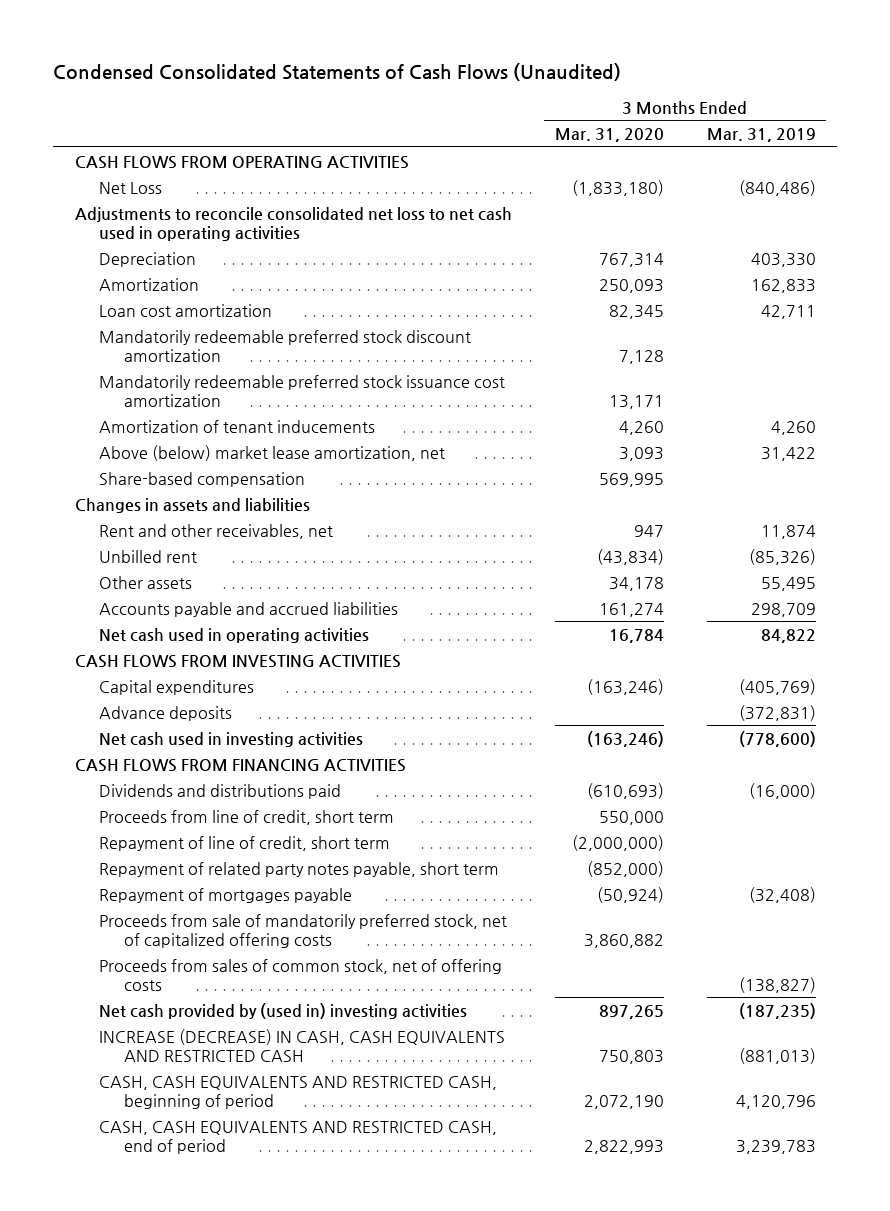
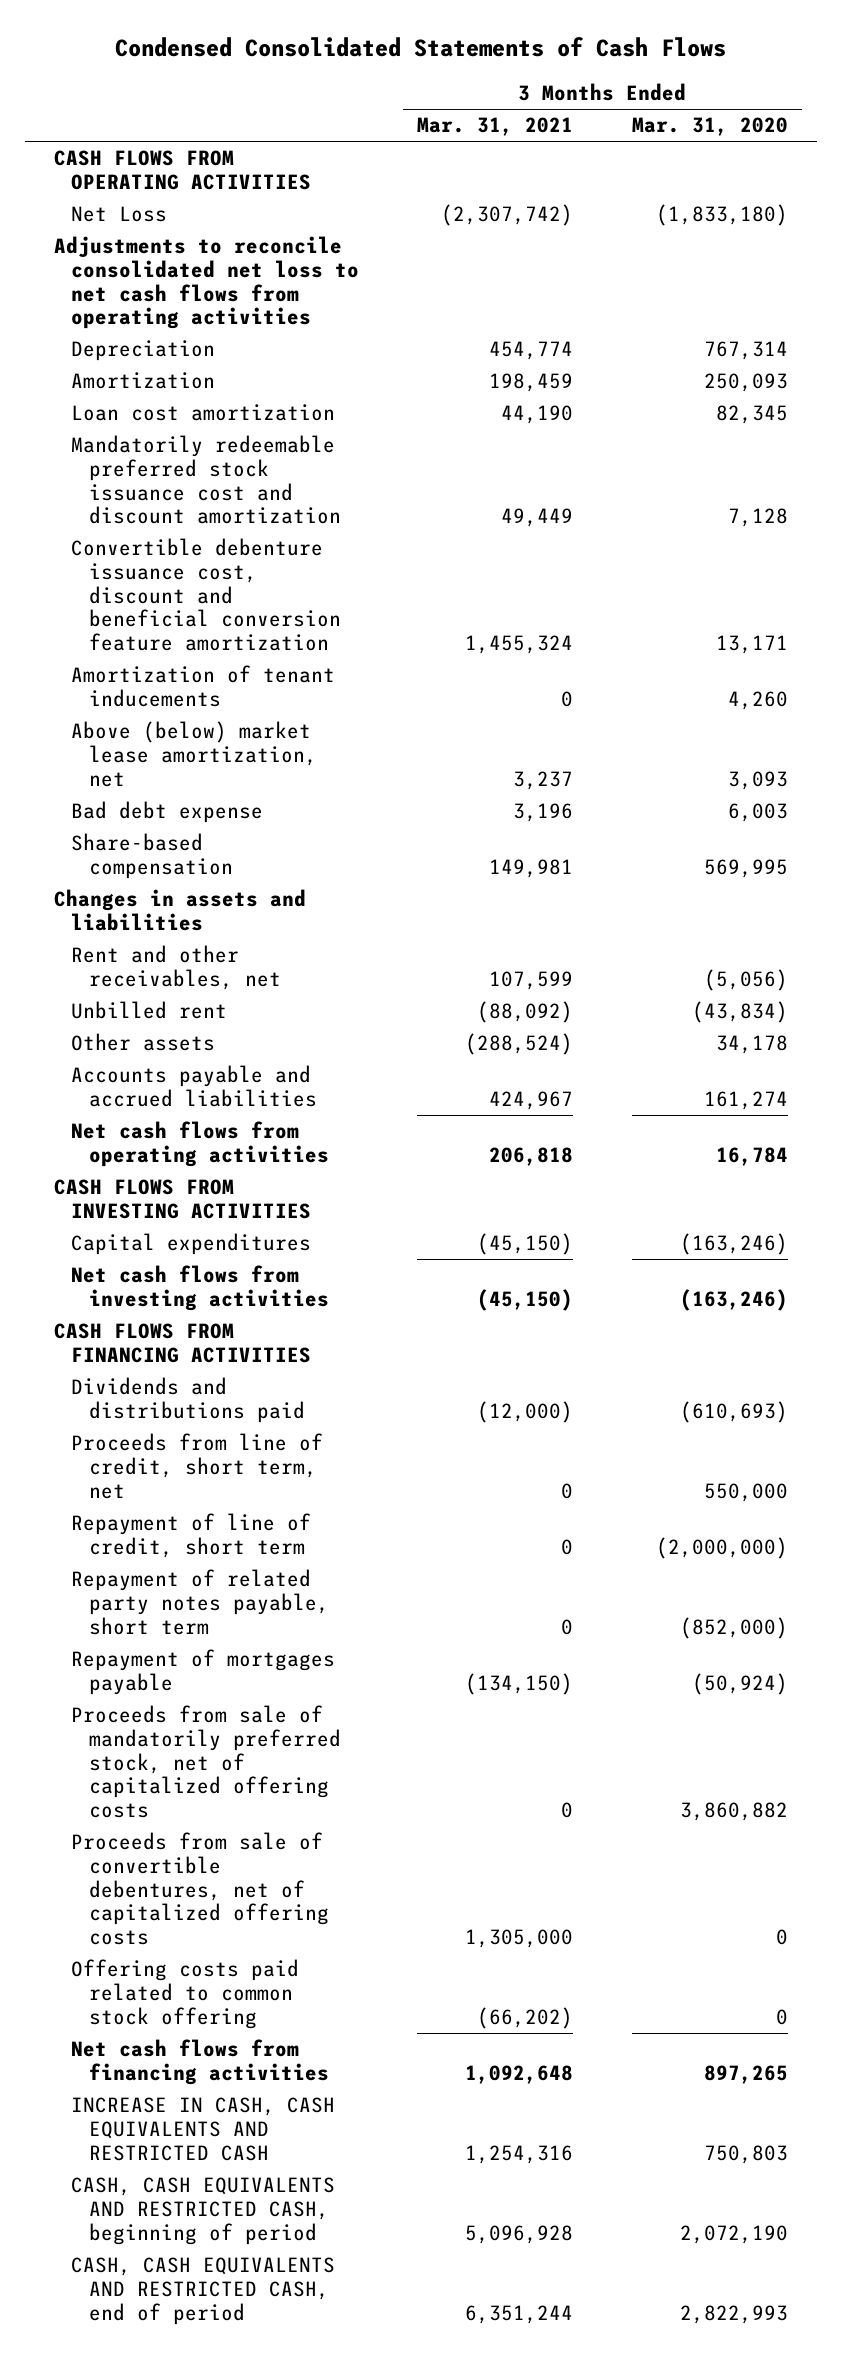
- Condensed Consolidated Statements of Cash Flows (Unaudited)
+ Condensed Consolidated Statements of Cash Flows
- | 3 Months Ended Mar. 31, 2020 | 3 Months Ended Mar. 31, 2019
+ | 3 Months Ended Mar. 31, 2021 | 3 Months Ended Mar. 31, 2020
- Adjustments to reconcile consolidated net loss to net cash used in operating activities
+ Adjustments to reconcile consolidated net loss to net cash flows from operating activities
- Mandatorily redeemable preferred stock discount amortization | 7,128 |
- Mandatorily redeemable preferred stock issuance cost amortization | 13,171 |
+ Mandatorily redeemable preferred stock issuance cost and discount amortization | 49,449 | 7,128
+ Convertible debenture issuance cost, discount and beneficial conversion feature amortization | 1,455,324 | 13,171
+ Bad debt expense | 3,196 | 6,003
- Rent and other receivables, net | 947 | 11,874
+ Rent and other receivables, net | 107,599 | (5,056)
- Net cash used in operating activities | 16,784 | 84,822
+ Net cash flows from operating activities | 206,818 | 16,784
- Advance deposits | | (372,831)
- Net cash used in investing activities | (163,246) | (778,600)
+ Net cash flows from investing activities | (45,150) | (163,246)
- Proceeds from line of credit, short term | 550,000 |
+ Proceeds from line of credit, short term, net | 0 | 550,000
- Proceeds from sales of common stock, net of offering costs | | (138,827)
- Net cash provided by (used in) investing activities | 897,265 | (187,235)
- INCREASE (DECREASE) IN CASH, CASH EQUIVALENTS AND RESTRICTED CASH | 750,803 | (881,013)
+ Proceeds from sale of convertible debentures, net of capitalized offering costs | 1,305,000 | 0
+ Offering costs paid related to common stock offering | (66,202) | 0
+ Net cash flows from financing activities | 1,092,648 | 897,265
+ INCREASE IN CASH, CASH EQUIVALENTS AND RESTRICTED CASH | 1,254,316 | 750,803

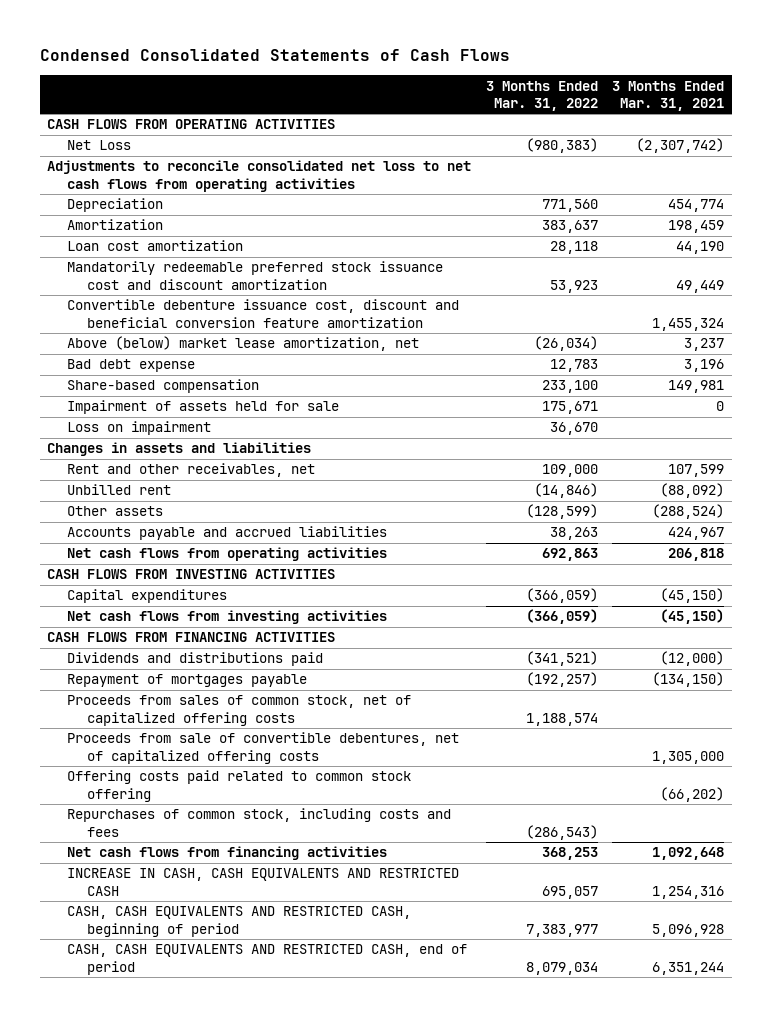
- | 3 Months Ended Mar. 31, 2021 | 3 Months Ended Mar. 31, 2020
+ | 3 Months Ended Mar. 31, 2022 | 3 Months Ended Mar. 31, 2021
- Amortization of tenant inducements | 0 | 4,260
+ Impairment of assets held for sale | 175,671 | 0
+ Loss on impairment | 36,670 |
- Proceeds from line of credit, short term, net | 0 | 550,000
- Repayment of line of credit, short term | 0 | (2,000,000)
- Repayment of related party notes payable, short term | 0 | (852,000)
- Proceeds from sale of mandatorily preferred stock, net of capitalized offering costs | 0 | 3,860,882
+ Proceeds from sales of common stock, net of capitalized offering costs | 1,188,574 |
+ Repurchases of common stock, including costs and fees | (286,543) |

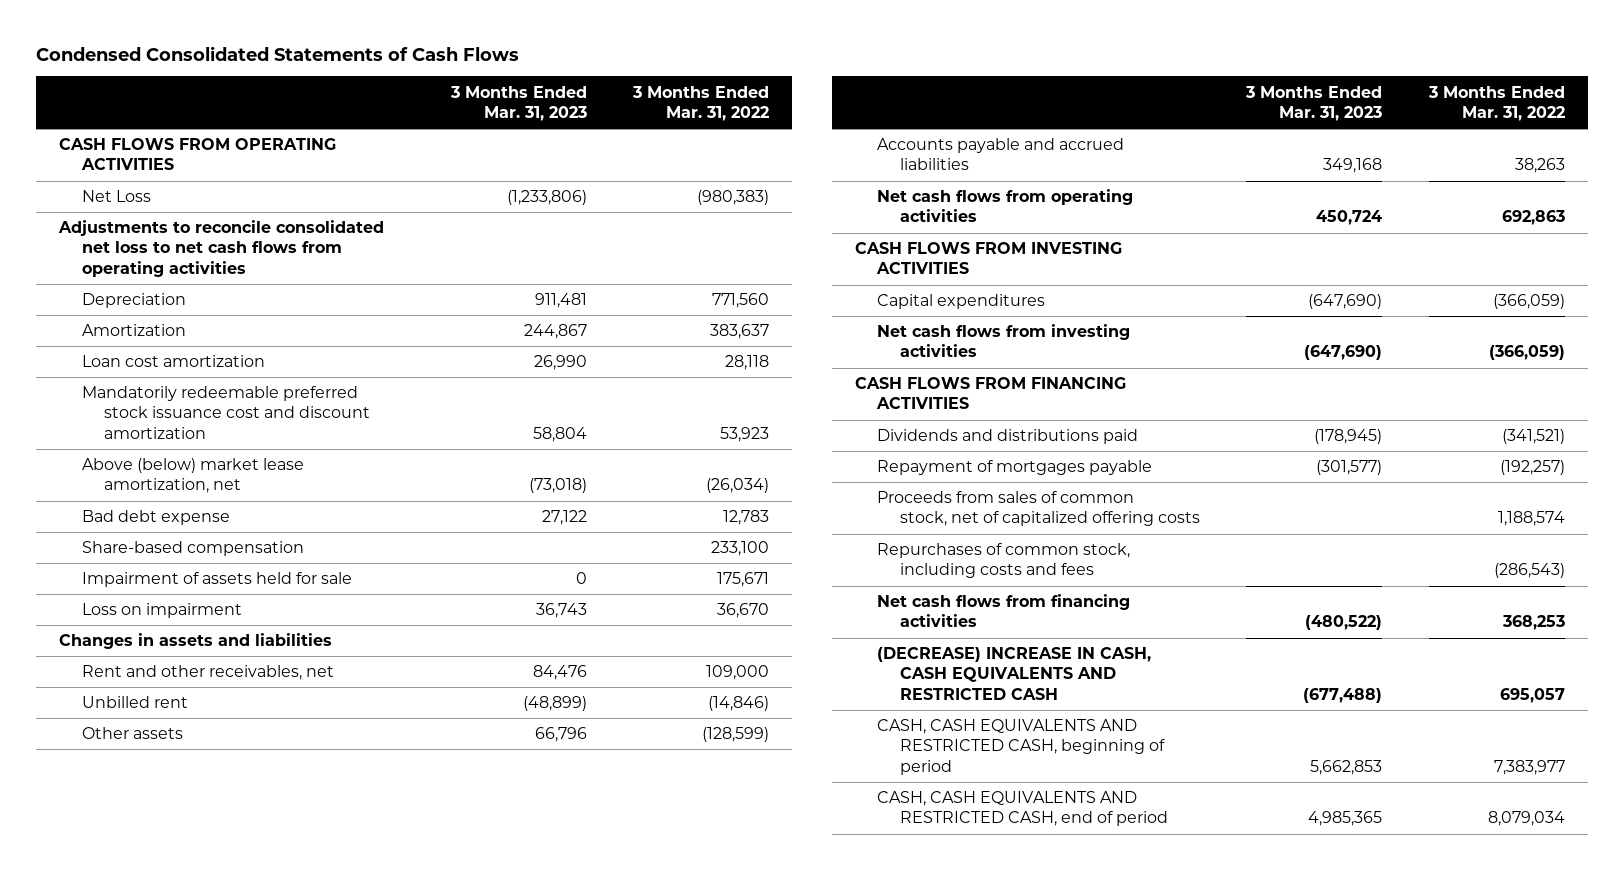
- | 3 Months Ended Mar. 31, 2022 | 3 Months Ended Mar. 31, 2021
+ | 3 Months Ended Mar. 31, 2023 | 3 Months Ended Mar. 31, 2022
- Convertible debenture issuance cost, discount and beneficial conversion feature amortization | | 1,455,324
- Proceeds from sale of convertible debentures, net of capitalized offering costs | | 1,305,000
- Offering costs paid related to common stock offering | | (66,202)
- INCREASE IN CASH, CASH EQUIVALENTS AND RESTRICTED CASH | 695,057 | 1,254,316
+ (DECREASE) INCREASE IN CASH, CASH EQUIVALENTS AND RESTRICTED CASH | (677,488) | 695,057

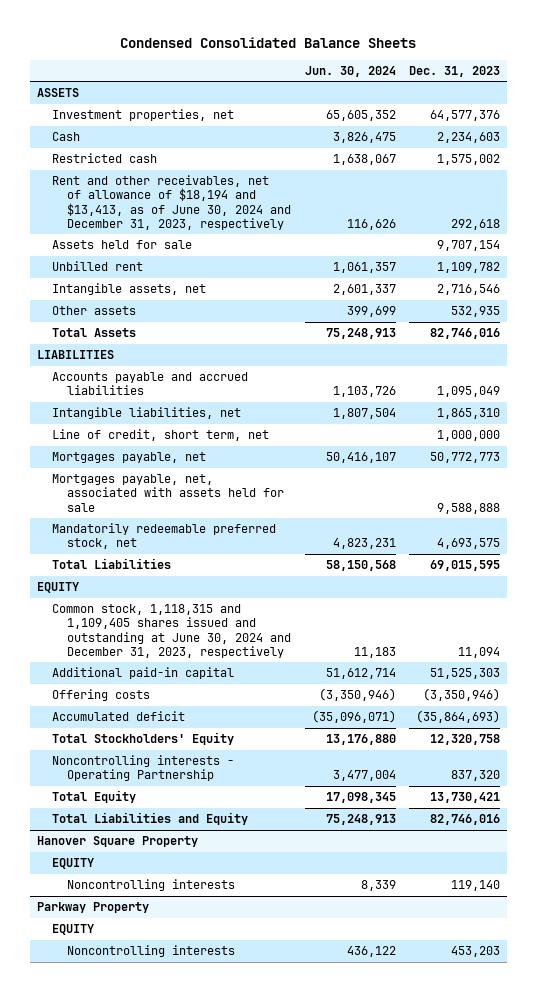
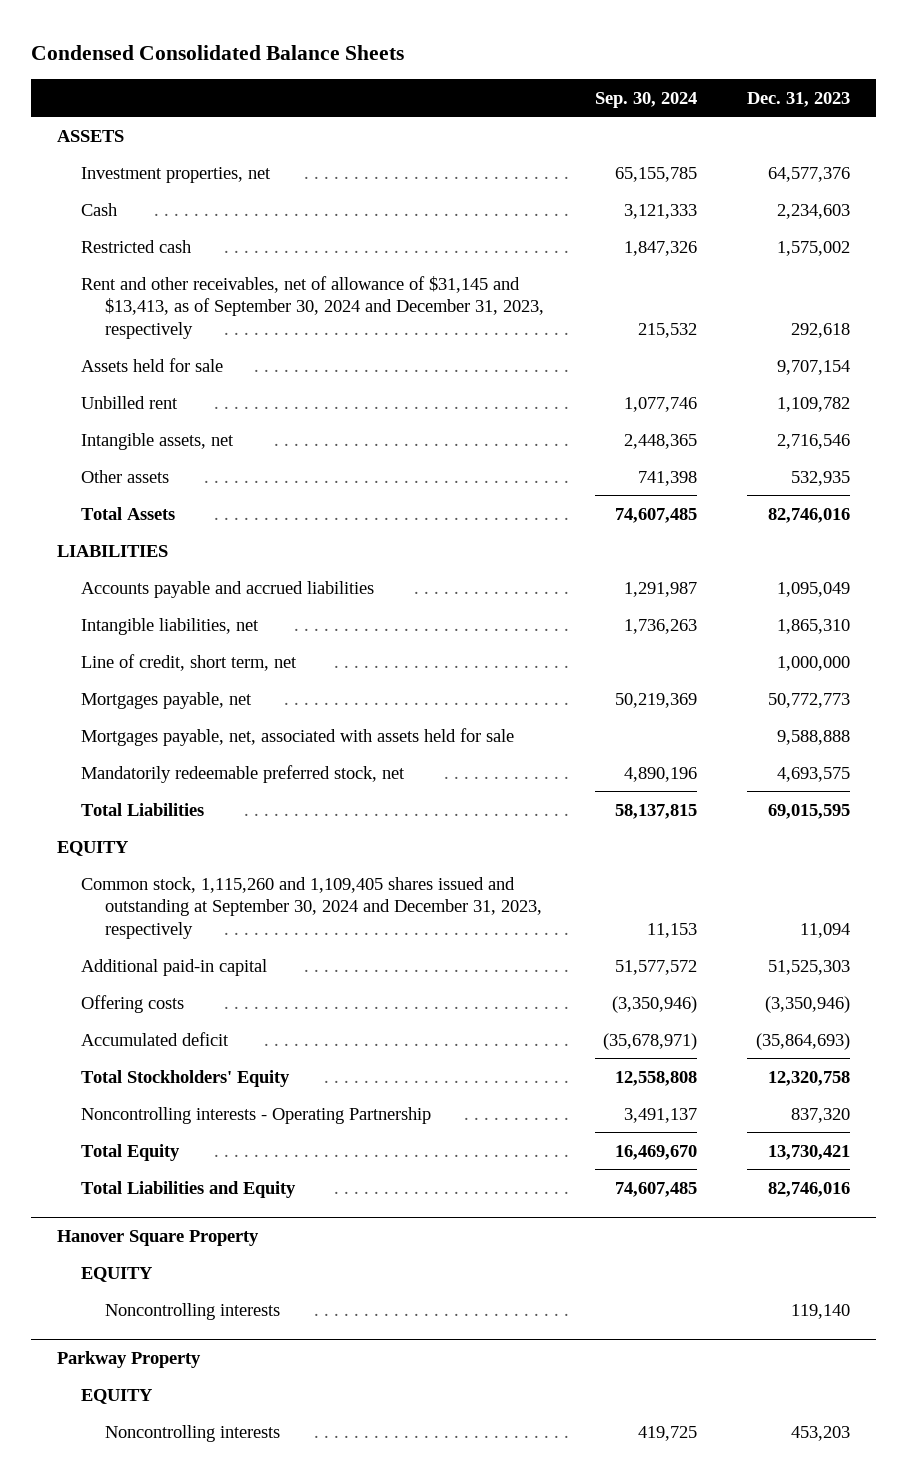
- | Jun. 30, 2024 | Dec. 31, 2023
+ | Sep. 30, 2024 | Dec. 31, 2023
- Rent and other receivables, net of allowance of $18,194 and $13,413, as of June 30, 2024 and December 31, 2023, respectively | 116,626 | 292,618
+ Rent and other receivables, net of allowance of $31,145 and $13,413, as of September 30, 2024 and December 31, 2023, respectively | 215,532 | 292,618
- Common stock, 1,118,315 and 1,109,405 shares issued and outstanding at June 30, 2024 and December 31, 2023, respectively | 11,183 | 11,094
+ Common stock, 1,115,260 and 1,109,405 shares issued and outstanding at September 30, 2024 and December 31, 2023, respectively | 11,153 | 11,094

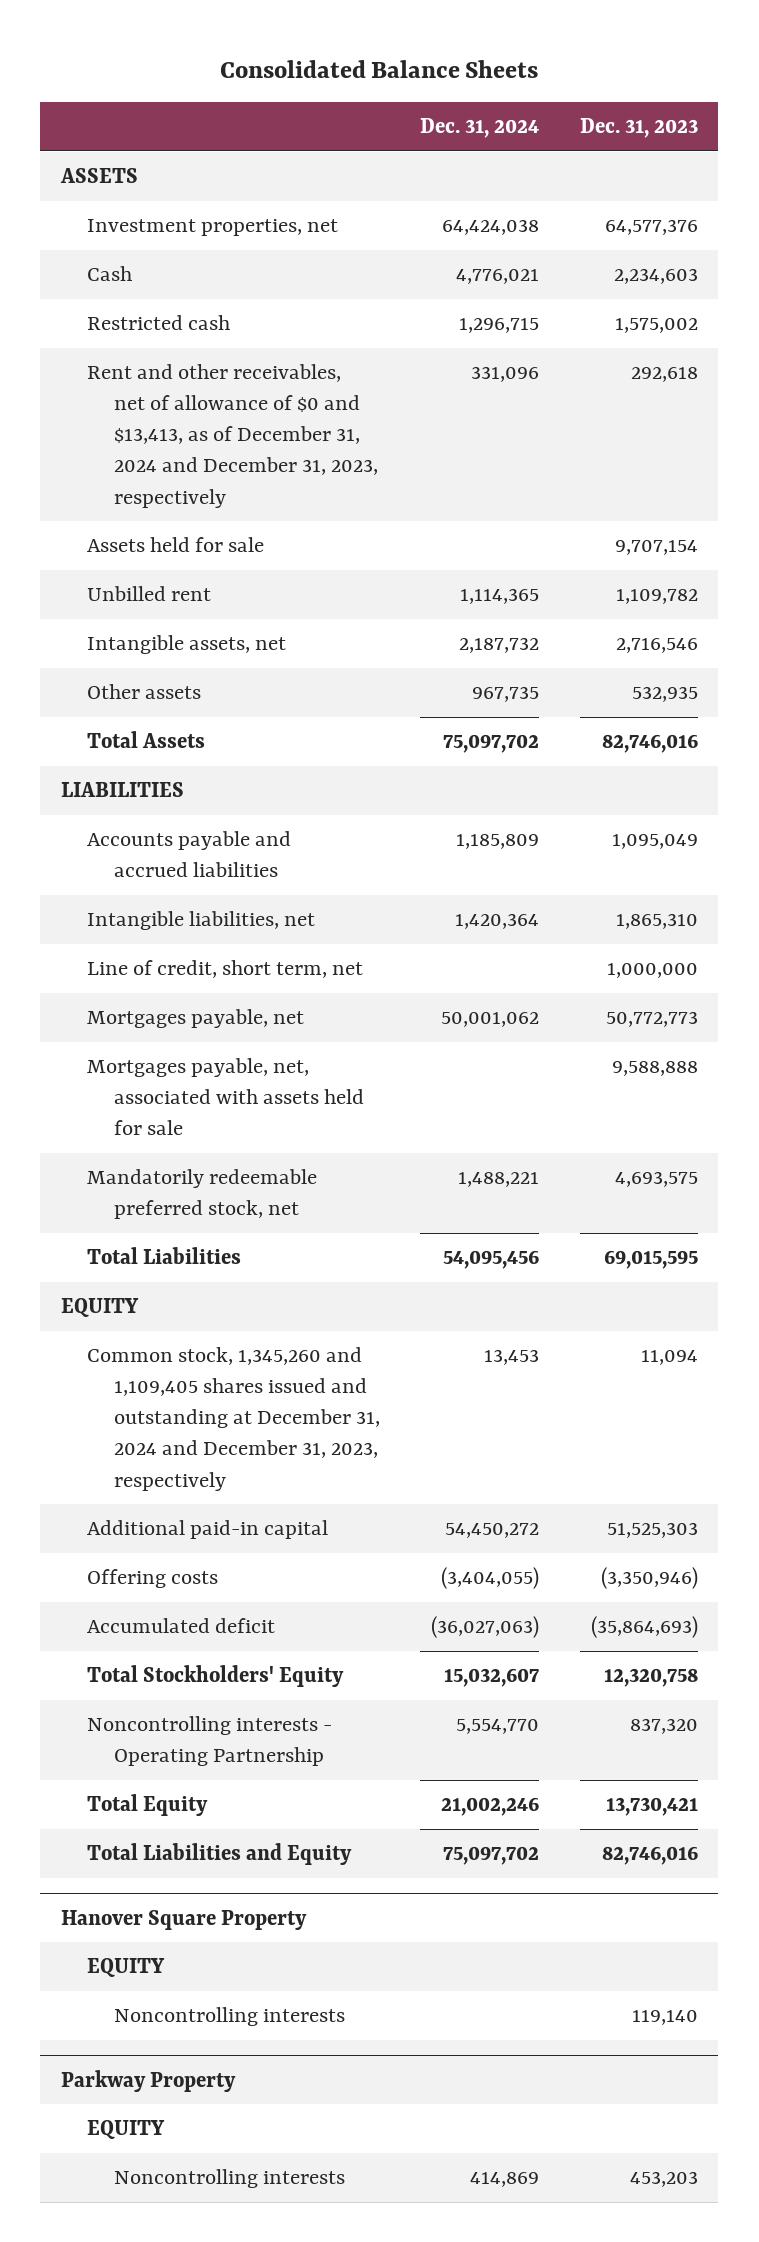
- Condensed Consolidated Balance Sheets
+ Consolidated Balance Sheets
- | Sep. 30, 2024 | Dec. 31, 2023
+ | Dec. 31, 2024 | Dec. 31, 2023
- Rent and other receivables, net of allowance of $31,145 and $13,413, as of September 30, 2024 and December 31, 2023, respectively | 215,532 | 292,618
+ Rent and other receivables, net of allowance of $0 and $13,413, as of December 31, 2024 and December 31, 2023, respectively | 331,096 | 292,618
- Common stock, 1,115,260 and 1,109,405 shares issued and outstanding at September 30, 2024 and December 31, 2023, respectively | 11,153 | 11,094
+ Common stock, 1,345,260 and 1,109,405 shares issued and outstanding at December 31, 2024 and December 31, 2023, respectively | 13,453 | 11,094

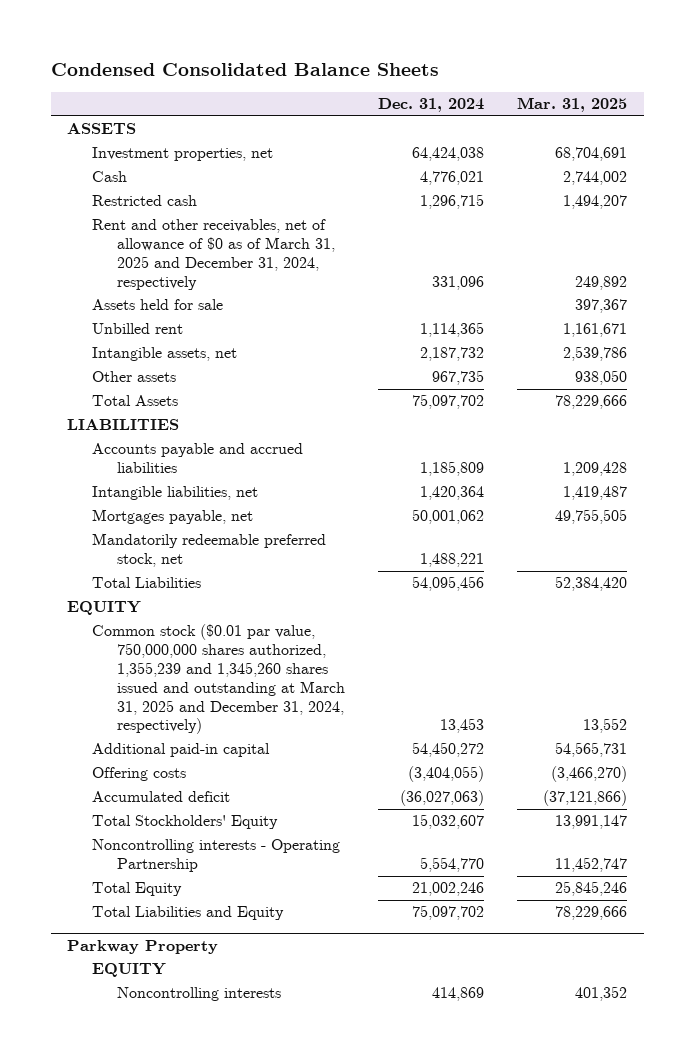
- Consolidated Balance Sheets
+ Condensed Consolidated Balance Sheets
- | Dec. 31, 2024 | Dec. 31, 2023
+ | Dec. 31, 2024 | Mar. 31, 2025
- Rent and other receivables, net of allowance of $0 and $13,413, as of December 31, 2024 and December 31, 2023, respectively | 331,096 | 292,618
+ Rent and other receivables, net of allowance of $0 as of March 31, 2025 and December 31, 2024, respectively | 331,096 | 249,892
- Line of credit, short term, net | | 1,000,000
- Mortgages payable, net, associated with assets held for sale | | 9,588,888
- Common stock, 1,345,260 and 1,109,405 shares issued and outstanding at December 31, 2024 and December 31, 2023, respectively | 13,453 | 11,094
+ Common stock ($0.01 par value, 750,000,000 shares authorized, 1,355,239 and 1,345,260 shares issued and outstanding at March 31, 2025 and December 31, 2024, respectively) | 13,453 | 13,552
- Hanover Square Property
- EQUITY
- Noncontrolling interests | | 119,140

